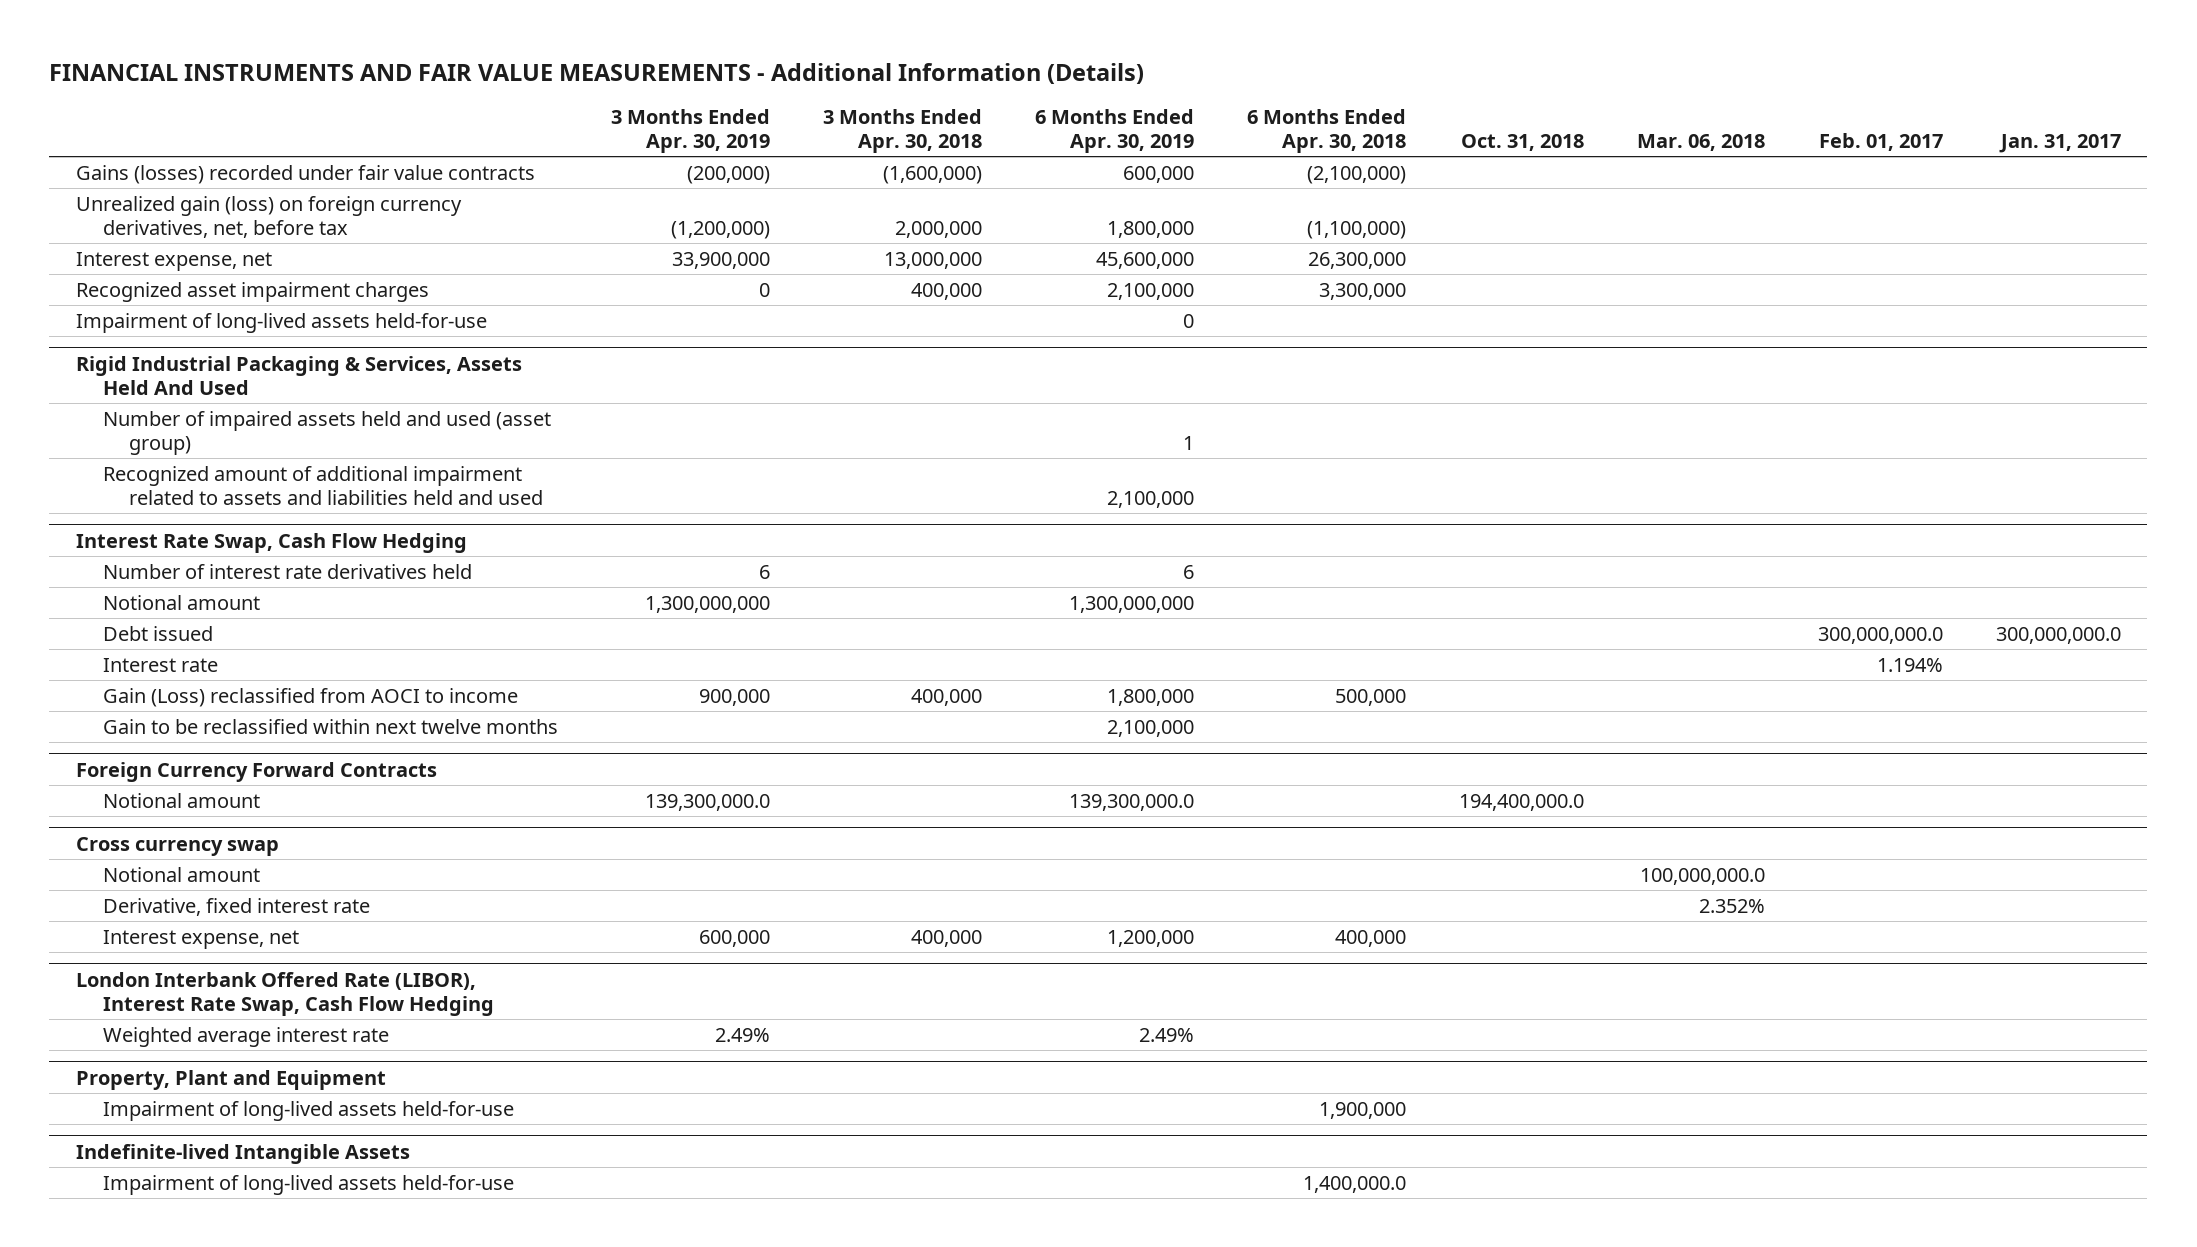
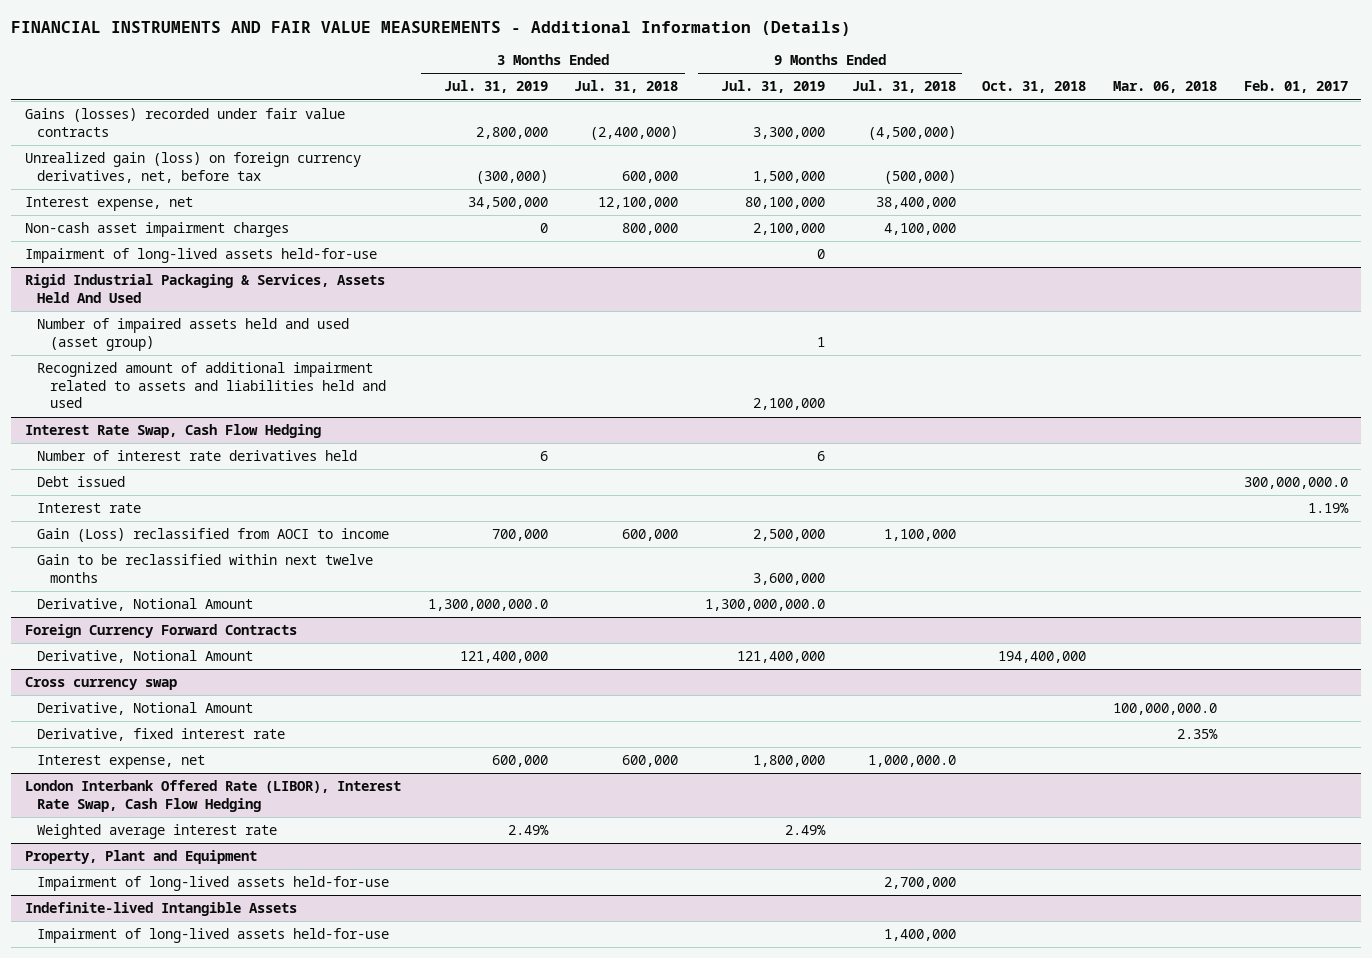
- | 3 Months Ended Apr. 30, 2019 | 3 Months Ended Apr. 30, 2018 | 6 Months Ended Apr. 30, 2019 | 6 Months Ended Apr. 30, 2018 | Oct. 31, 2018 | Mar. 06, 2018 | Feb. 01, 2017 | Jan. 31, 2017
+ | 3 Months Ended Jul. 31, 2019 | 3 Months Ended Jul. 31, 2018 | 9 Months Ended Jul. 31, 2019 | 9 Months Ended Jul. 31, 2018 | Oct. 31, 2018 | Mar. 06, 2018 | Feb. 01, 2017
- Recognized asset impairment charges | 0 | 400,000 | 2,100,000 | 3,300,000 | | | |
+ Non-cash asset impairment charges | 0 | 800,000 | 2,100,000 | 4,100,000 | | |
@ Interest Rate Swap, Cash Flow Hedging
- Notional amount | 1,300,000,000 | | 1,300,000,000 | | | | |
- Interest rate | | | | | | | 1.194% |
+ Interest rate | | | | | | | 1.19%
+ Derivative, Notional Amount | 1,300,000,000.0 | | 1,300,000,000.0 | | | |
@ Foreign Currency Forward Contracts
- Notional amount | 139,300,000.0 | | 139,300,000.0 | | 194,400,000.0 | | |
+ Derivative, Notional Amount | 121,400,000 | | 121,400,000 | | 194,400,000 | |
@ Cross currency swap
- Notional amount | | | | | | 100,000,000.0 | |
- Derivative, fixed interest rate | | | | | | 2.352% | |
+ Derivative, Notional Amount | | | | | | 100,000,000.0 |
+ Derivative, fixed interest rate | | | | | | 2.35% |

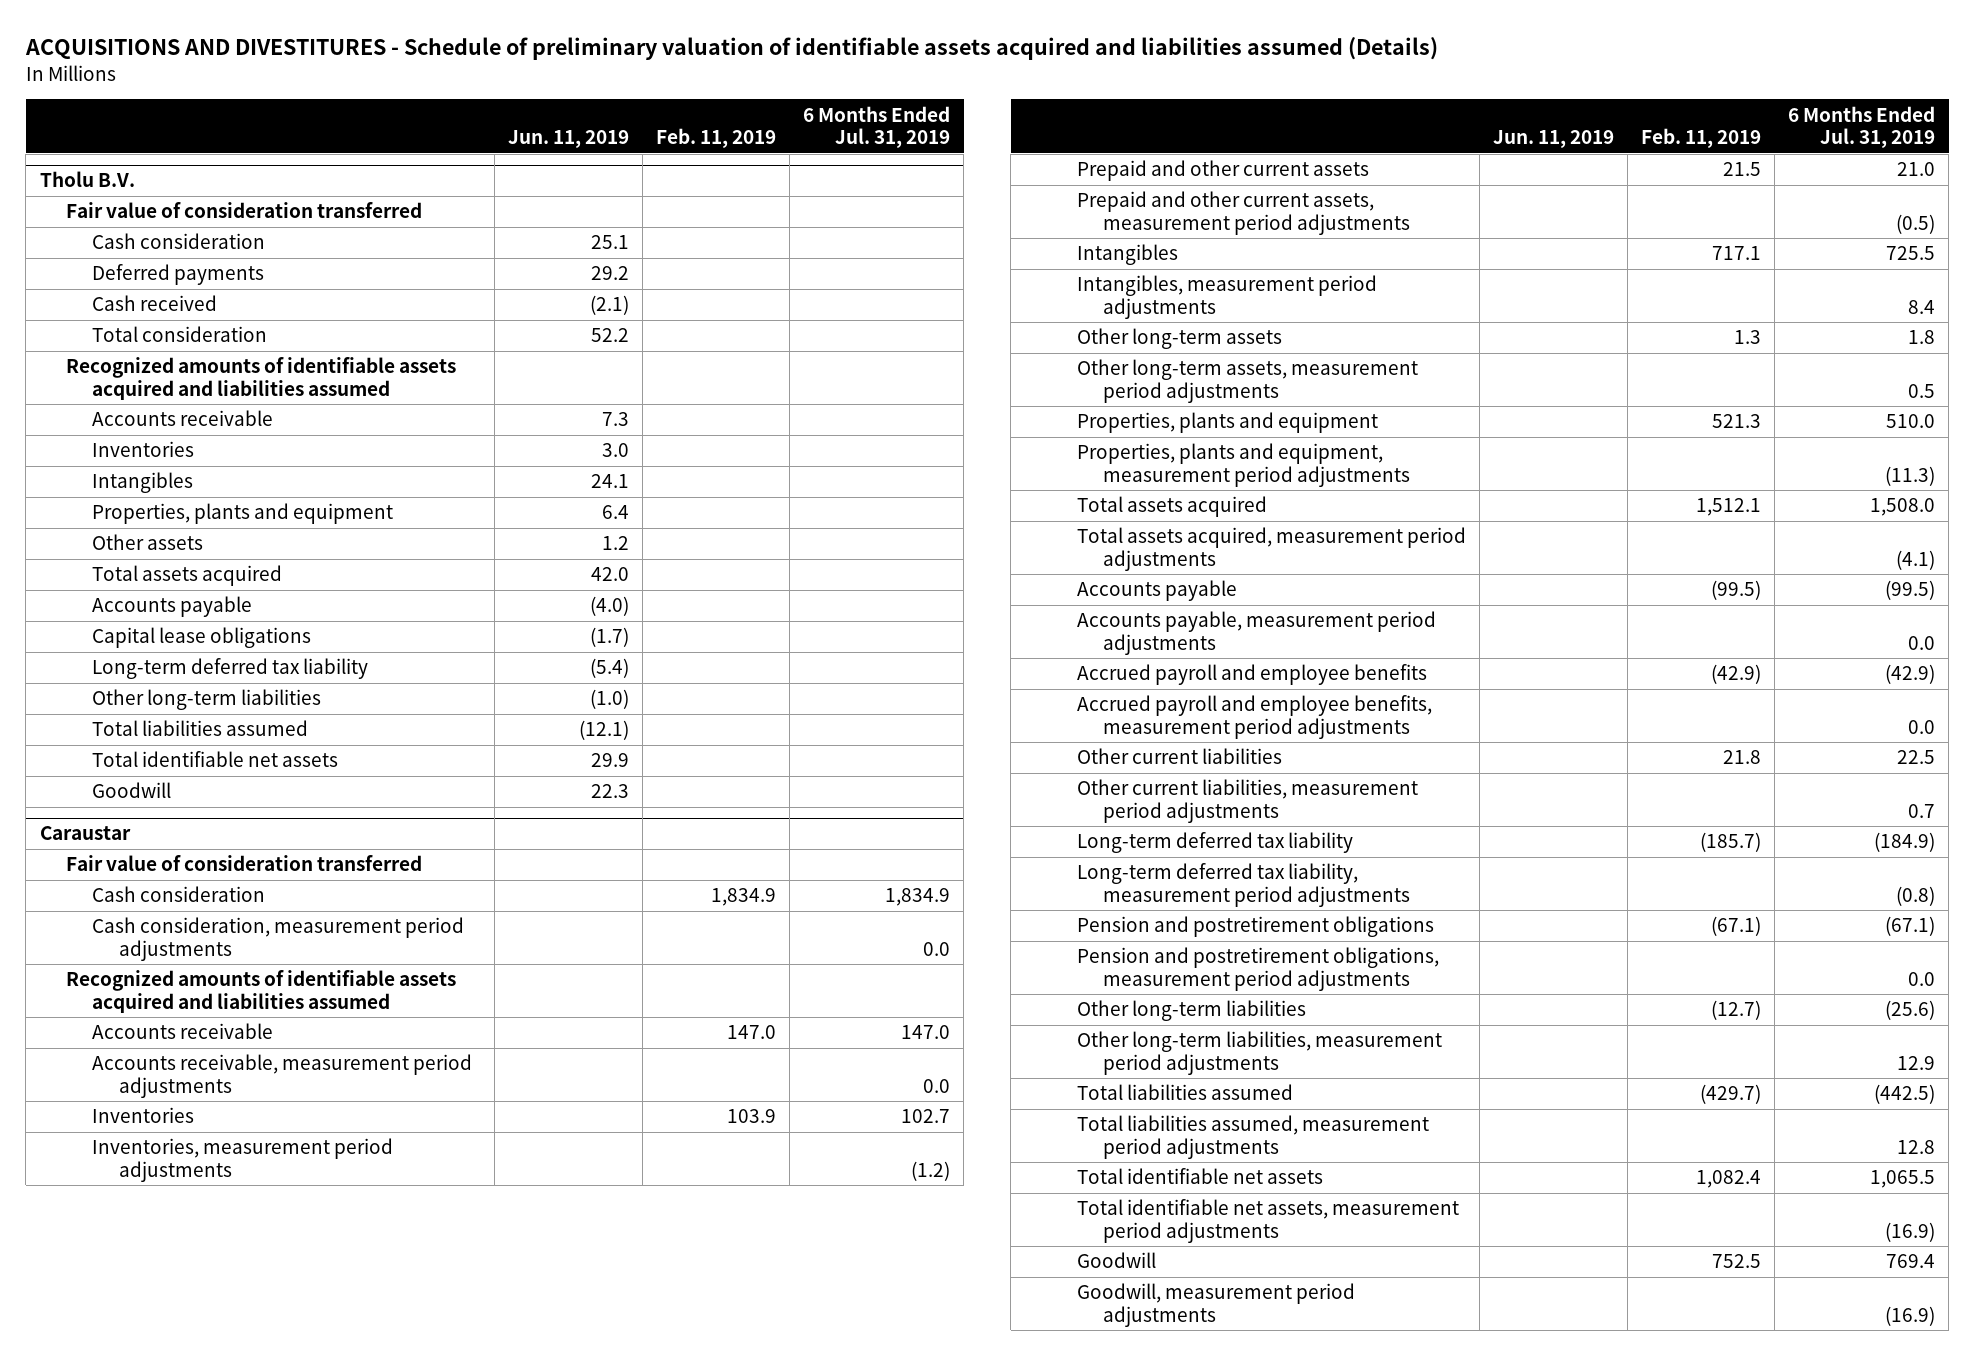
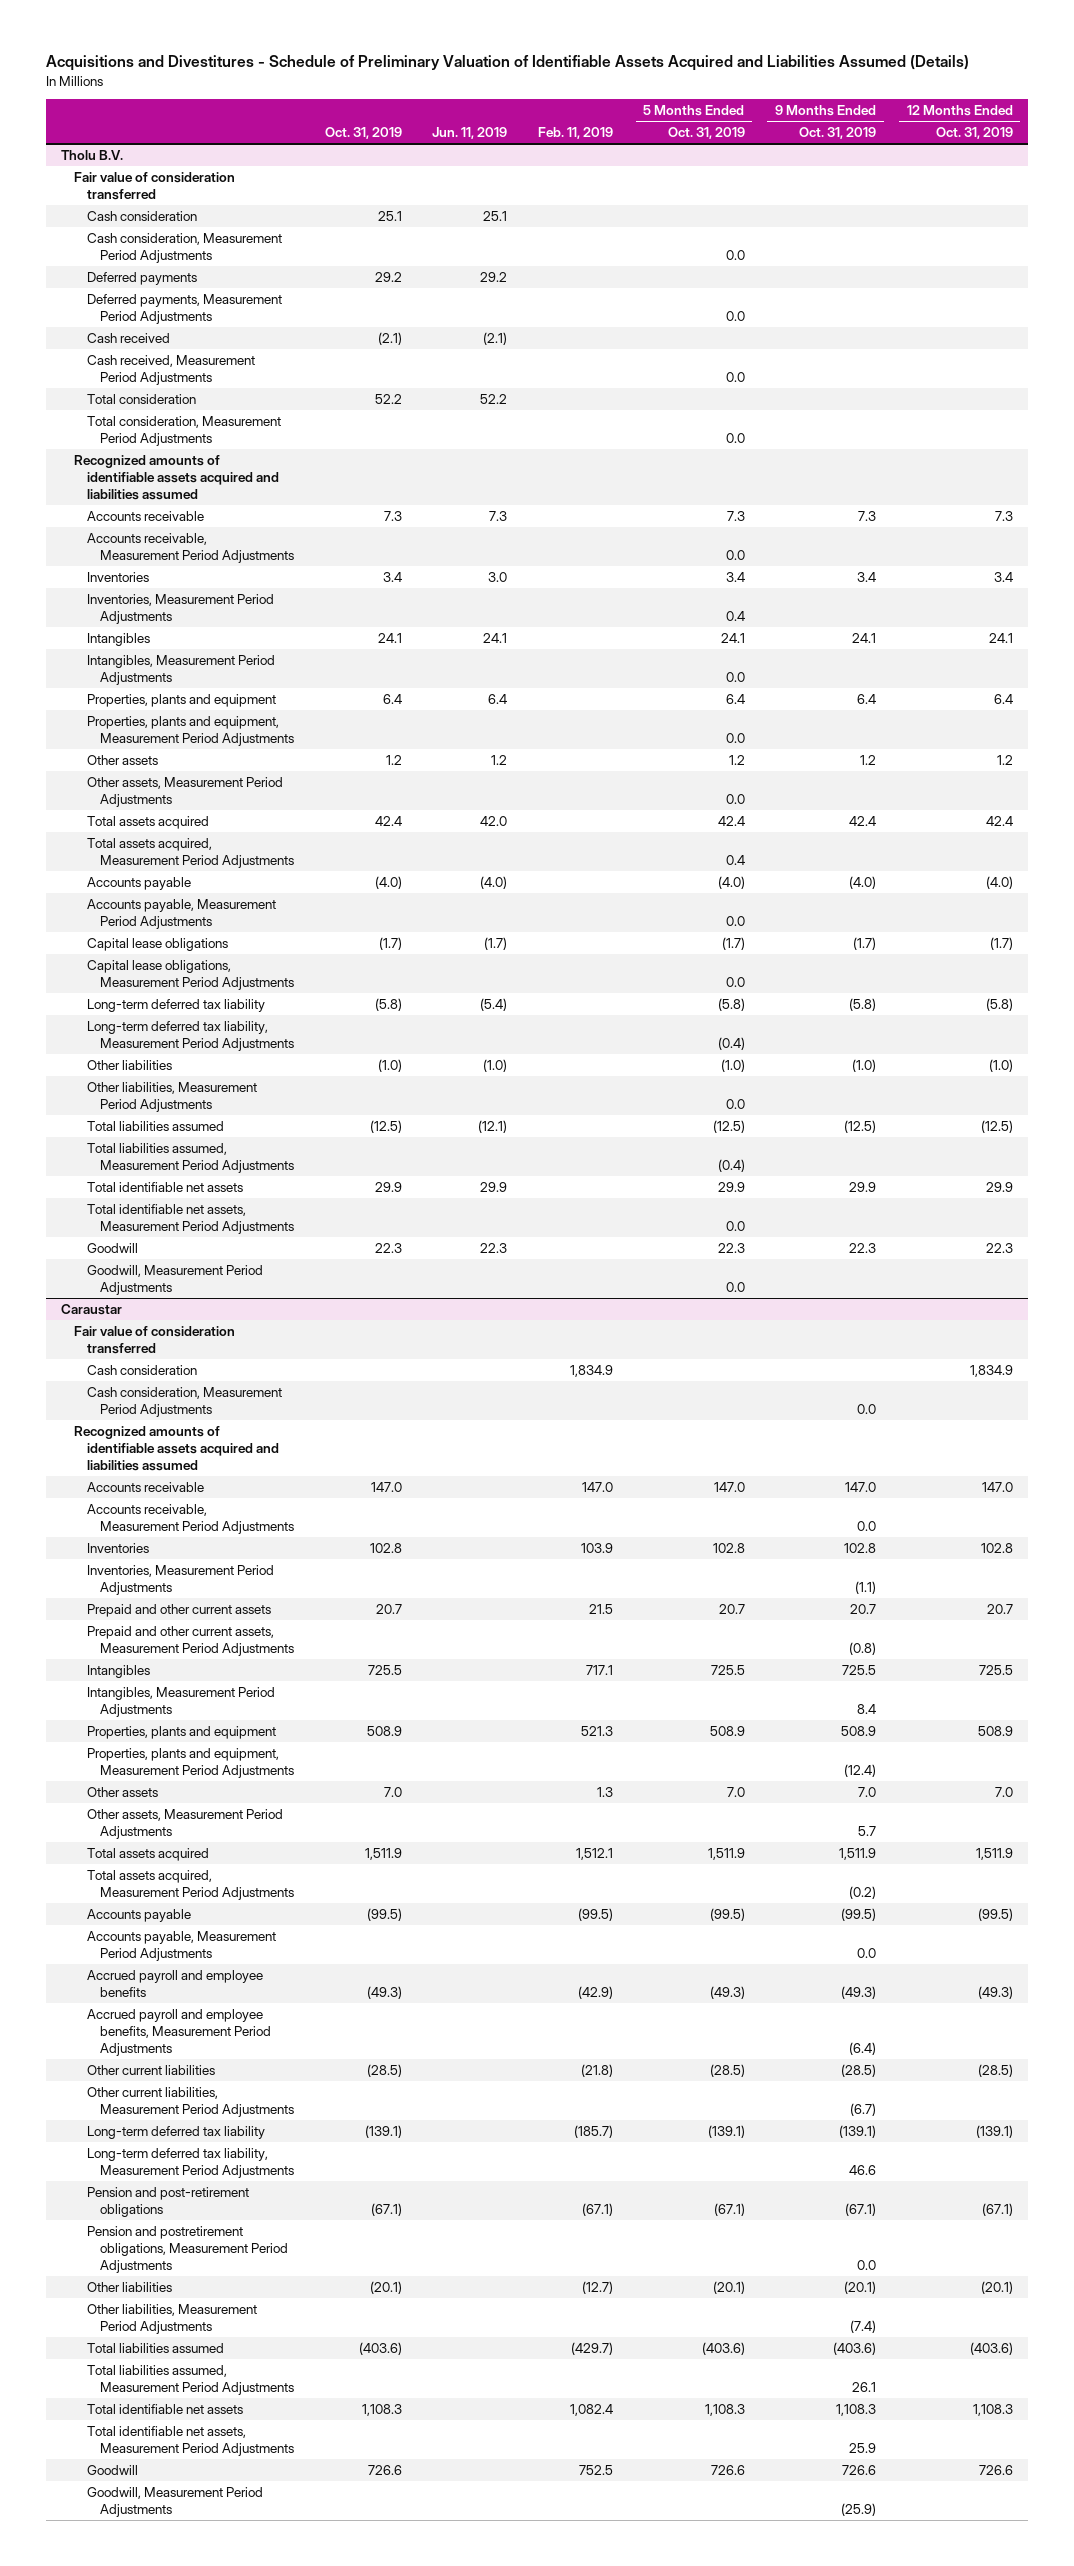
- ACQUISITIONS AND DIVESTITURES - Schedule of preliminary valuation of identifiable assets acquired and liabilities assumed (Details)
+ Acquisitions and Divestitures - Schedule of Preliminary Valuation of Identifiable Assets Acquired and Liabilities Assumed (Details)
- | Jun. 11, 2019 | Feb. 11, 2019 | 6 Months Ended Jul. 31, 2019
+ | Oct. 31, 2019 | Jun. 11, 2019 | Feb. 11, 2019 | 5 Months Ended Oct. 31, 2019 | 9 Months Ended Oct. 31, 2019 | 12 Months Ended Oct. 31, 2019
@ Tholu B.V.
+ Cash consideration, Measurement Period Adjustments | | | | 0.0 | |
+ Deferred payments, Measurement Period Adjustments | | | | 0.0 | |
+ Cash received, Measurement Period Adjustments | | | | 0.0 | |
+ Total consideration, Measurement Period Adjustments | | | | 0.0 | |
+ Accounts receivable, Measurement Period Adjustments | | | | 0.0 | |
+ Inventories, Measurement Period Adjustments | | | | 0.4 | |
+ Intangibles, Measurement Period Adjustments | | | | 0.0 | |
+ Properties, plants and equipment, Measurement Period Adjustments | | | | 0.0 | |
+ Other assets, Measurement Period Adjustments | | | | 0.0 | |
+ Total assets acquired, Measurement Period Adjustments | | | | 0.4 | |
+ Accounts payable, Measurement Period Adjustments | | | | 0.0 | |
+ Capital lease obligations, Measurement Period Adjustments | | | | 0.0 | |
- Other long-term liabilities | (1.0) | |
+ Long-term deferred tax liability, Measurement Period Adjustments | | | | (0.4) | |
+ Other liabilities | (1.0) | (1.0) | | (1.0) | (1.0) | (1.0)
+ Other liabilities, Measurement Period Adjustments | | | | 0.0 | |
+ Total liabilities assumed, Measurement Period Adjustments | | | | (0.4) | |
+ Total identifiable net assets, Measurement Period Adjustments | | | | 0.0 | |
+ Goodwill, Measurement Period Adjustments | | | | 0.0 | |
@ Caraustar
- Cash consideration, measurement period adjustments | | | 0.0
+ Cash consideration, Measurement Period Adjustments | | | | | 0.0 |
- Accounts receivable, measurement period adjustments | | | 0.0
+ Accounts receivable, Measurement Period Adjustments | | | | | 0.0 |
- Inventories, measurement period adjustments | | | (1.2)
+ Inventories, Measurement Period Adjustments | | | | | (1.1) |
- Prepaid and other current assets, measurement period adjustments | | | (0.5)
+ Prepaid and other current assets, Measurement Period Adjustments | | | | | (0.8) |
- Intangibles, measurement period adjustments | | | 8.4
- Other long-term assets | | 1.3 | 1.8
- Other long-term assets, measurement period adjustments | | | 0.5
+ Intangibles, Measurement Period Adjustments | | | | | 8.4 |
- Properties, plants and equipment, measurement period adjustments | | | (11.3)
+ Properties, plants and equipment, Measurement Period Adjustments | | | | | (12.4) |
+ Other assets | 7.0 | | 1.3 | 7.0 | 7.0 | 7.0
+ Other assets, Measurement Period Adjustments | | | | | 5.7 |
- Total assets acquired, measurement period adjustments | | | (4.1)
+ Total assets acquired, Measurement Period Adjustments | | | | | (0.2) |
- Accounts payable, measurement period adjustments | | | 0.0
+ Accounts payable, Measurement Period Adjustments | | | | | 0.0 |
- Accrued payroll and employee benefits, measurement period adjustments | | | 0.0
- Other current liabilities | | 21.8 | 22.5
- Other current liabilities, measurement period adjustments | | | 0.7
+ Accrued payroll and employee benefits, Measurement Period Adjustments | | | | | (6.4) |
+ Other current liabilities | (28.5) | | (21.8) | (28.5) | (28.5) | (28.5)
+ Other current liabilities, Measurement Period Adjustments | | | | | (6.7) |
- Long-term deferred tax liability, measurement period adjustments | | | (0.8)
- Pension and postretirement obligations | | (67.1) | (67.1)
- Pension and postretirement obligations, measurement period adjustments | | | 0.0
- Other long-term liabilities | | (12.7) | (25.6)
- Other long-term liabilities, measurement period adjustments | | | 12.9
+ Long-term deferred tax liability, Measurement Period Adjustments | | | | | 46.6 |
+ Pension and post-retirement obligations | (67.1) | | (67.1) | (67.1) | (67.1) | (67.1)
+ Pension and postretirement obligations, Measurement Period Adjustments | | | | | 0.0 |
+ Other liabilities | (20.1) | | (12.7) | (20.1) | (20.1) | (20.1)
+ Other liabilities, Measurement Period Adjustments | | | | | (7.4) |
- Total liabilities assumed, measurement period adjustments | | | 12.8
+ Total liabilities assumed, Measurement Period Adjustments | | | | | 26.1 |
- Total identifiable net assets, measurement period adjustments | | | (16.9)
+ Total identifiable net assets, Measurement Period Adjustments | | | | | 25.9 |
- Goodwill, measurement period adjustments | | | (16.9)
+ Goodwill, Measurement Period Adjustments | | | | | (25.9) |

